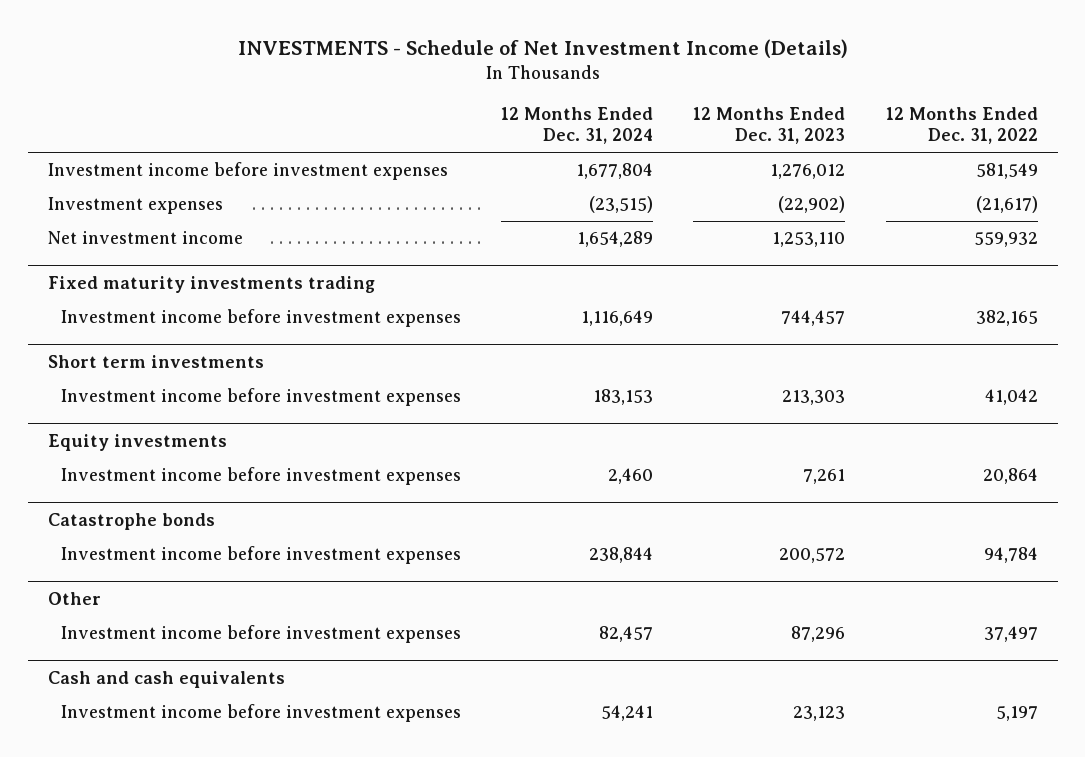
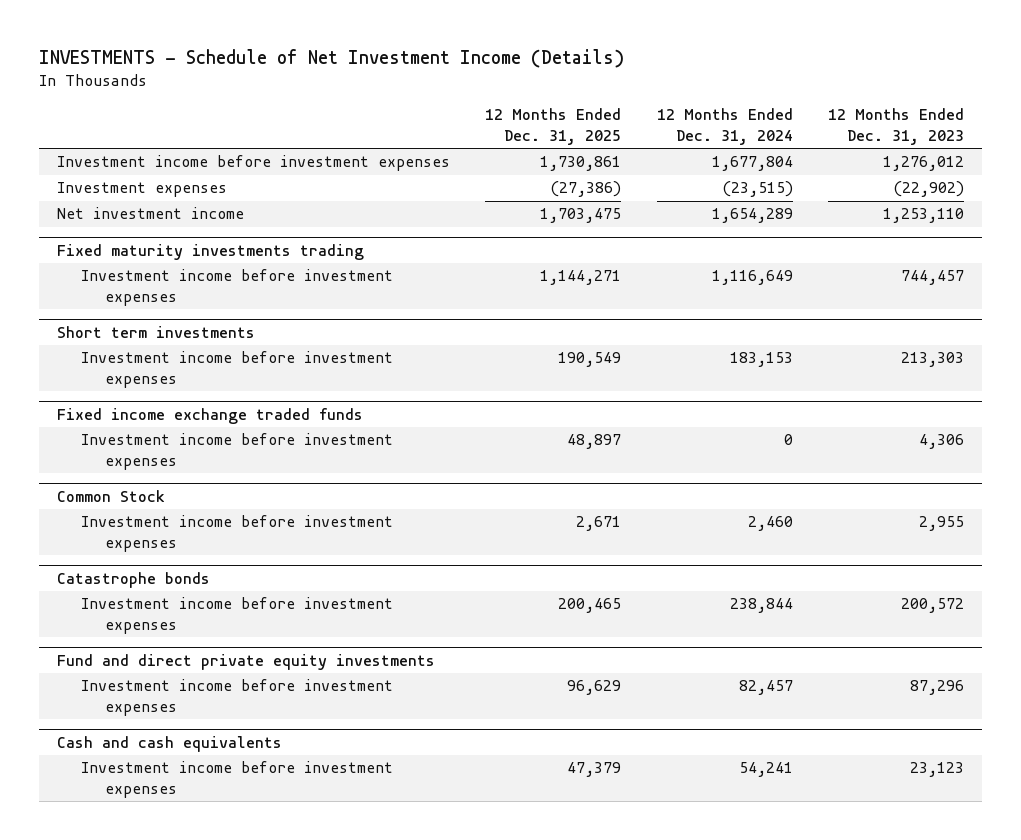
- | 12 Months Ended Dec. 31, 2024 | 12 Months Ended Dec. 31, 2023 | 12 Months Ended Dec. 31, 2022
+ | 12 Months Ended Dec. 31, 2025 | 12 Months Ended Dec. 31, 2024 | 12 Months Ended Dec. 31, 2023
- Equity investments
- Investment income before investment expenses | 2,460 | 7,261 | 20,864
+ Fixed income exchange traded funds
+ Investment income before investment expenses | 48,897 | 0 | 4,306
+ Common Stock
+ Investment income before investment expenses | 2,671 | 2,460 | 2,955
- Other
+ Fund and direct private equity investments

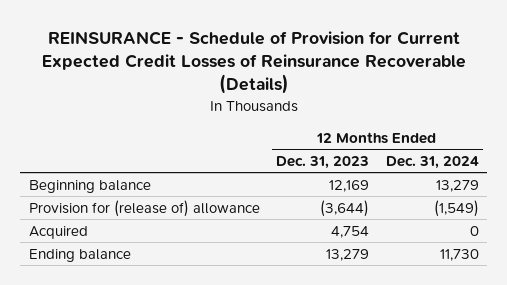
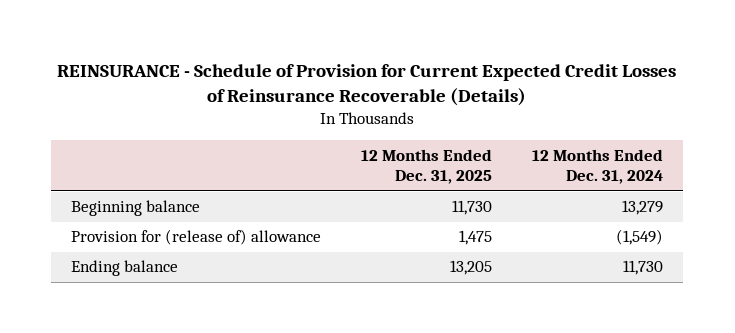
- | 12 Months Ended Dec. 31, 2023 | 12 Months Ended Dec. 31, 2024
+ | 12 Months Ended Dec. 31, 2025 | 12 Months Ended Dec. 31, 2024
- Acquired | 4,754 | 0

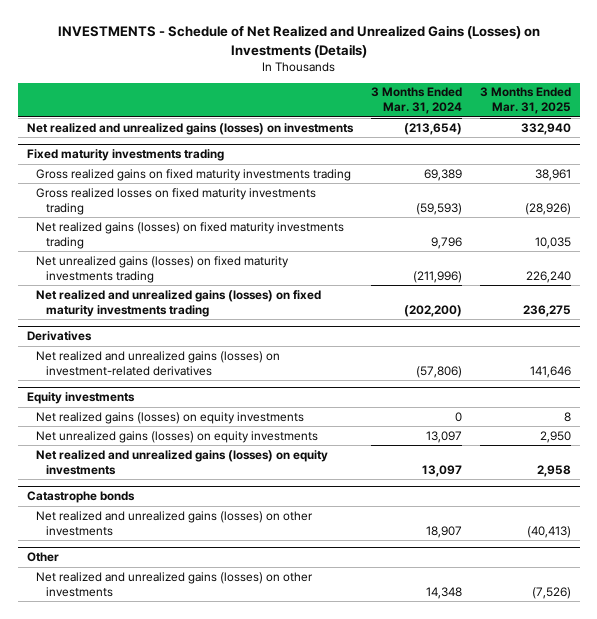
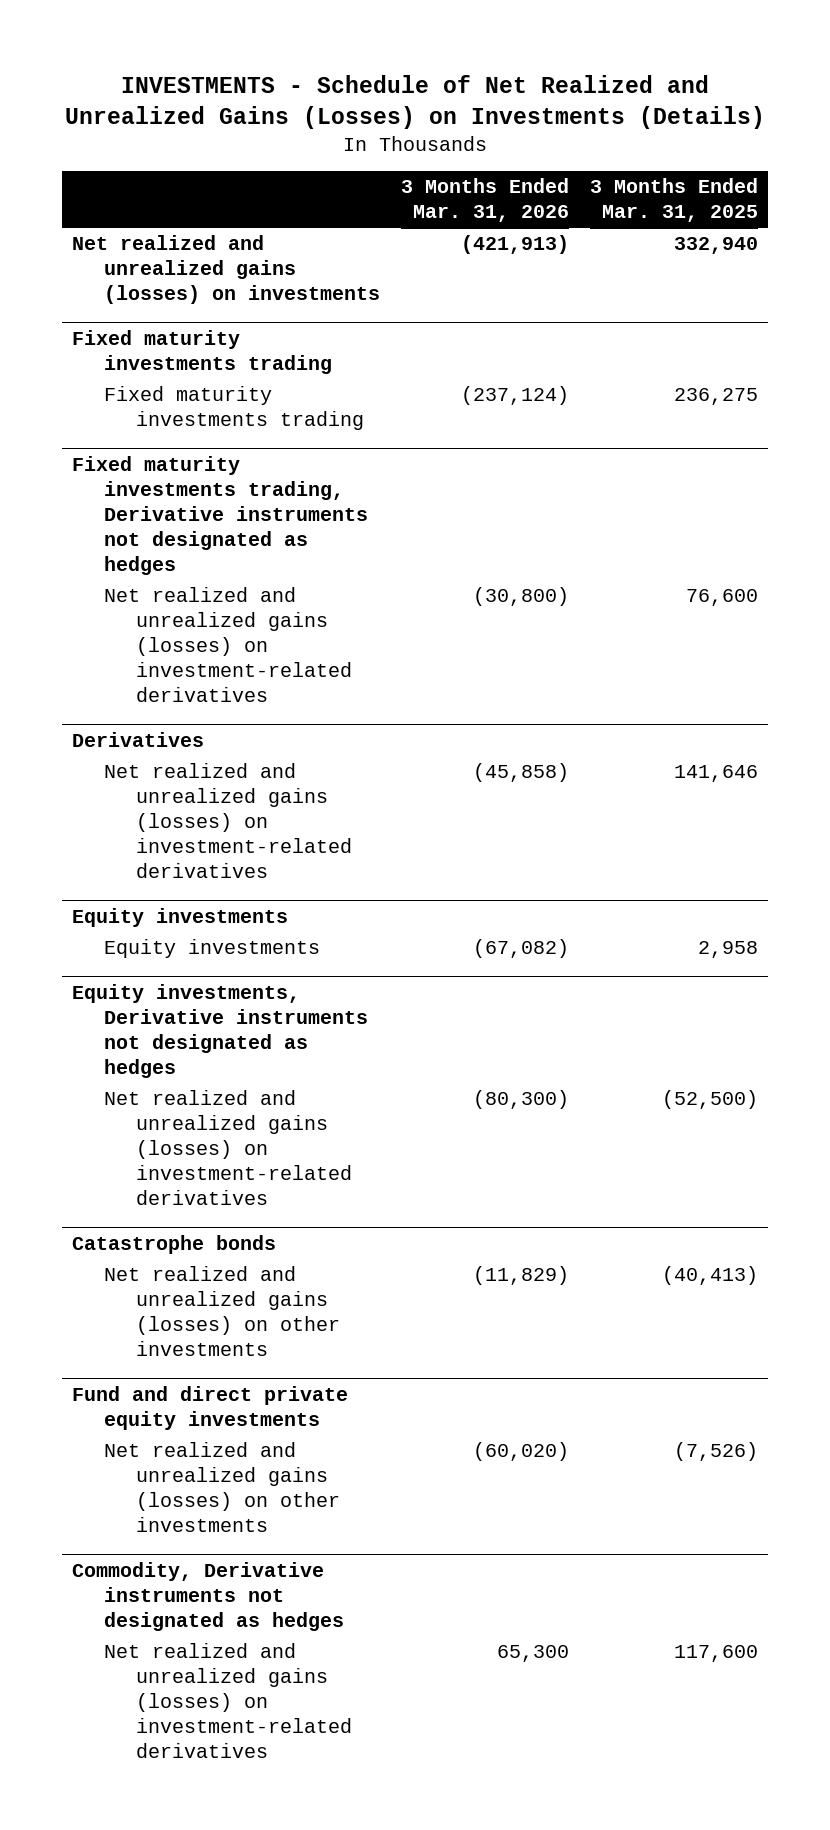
- | 3 Months Ended Mar. 31, 2024 | 3 Months Ended Mar. 31, 2025
+ | 3 Months Ended Mar. 31, 2026 | 3 Months Ended Mar. 31, 2025
@ Fixed maturity investments trading
- Gross realized gains on fixed maturity investments trading | 69,389 | 38,961
- Gross realized losses on fixed maturity investments trading | (59,593) | (28,926)
- Net realized gains (losses) on fixed maturity investments trading | 9,796 | 10,035
- Net unrealized gains (losses) on fixed maturity investments trading | (211,996) | 226,240
- Net realized and unrealized gains (losses) on fixed maturity investments trading | (202,200) | 236,275
+ Fixed maturity investments trading | (237,124) | 236,275
+ Fixed maturity investments trading, Derivative instruments not designated as hedges
+ Net realized and unrealized gains (losses) on investment-related derivatives | (30,800) | 76,600
@ Equity investments
- Net realized gains (losses) on equity investments | 0 | 8
- Net unrealized gains (losses) on equity investments | 13,097 | 2,950
- Net realized and unrealized gains (losses) on equity investments | 13,097 | 2,958
+ Equity investments | (67,082) | 2,958
+ Equity investments, Derivative instruments not designated as hedges
+ Net realized and unrealized gains (losses) on investment-related derivatives | (80,300) | (52,500)
- Other
+ Fund and direct private equity investments
+ Commodity, Derivative instruments not designated as hedges
+ Net realized and unrealized gains (losses) on investment-related derivatives | 65,300 | 117,600

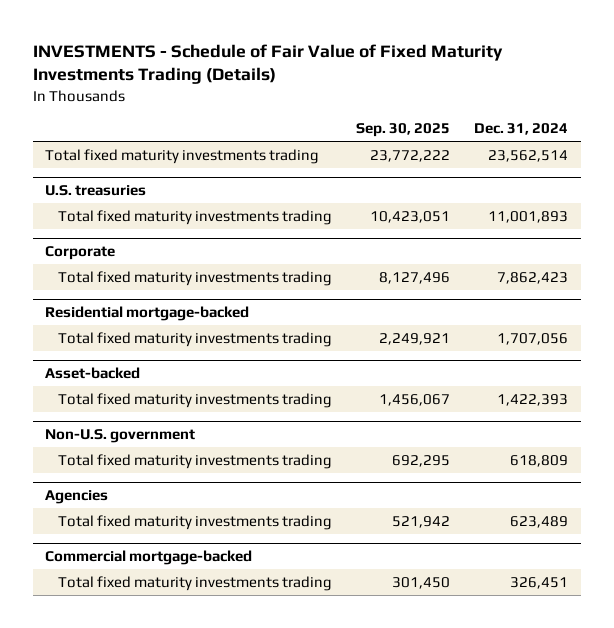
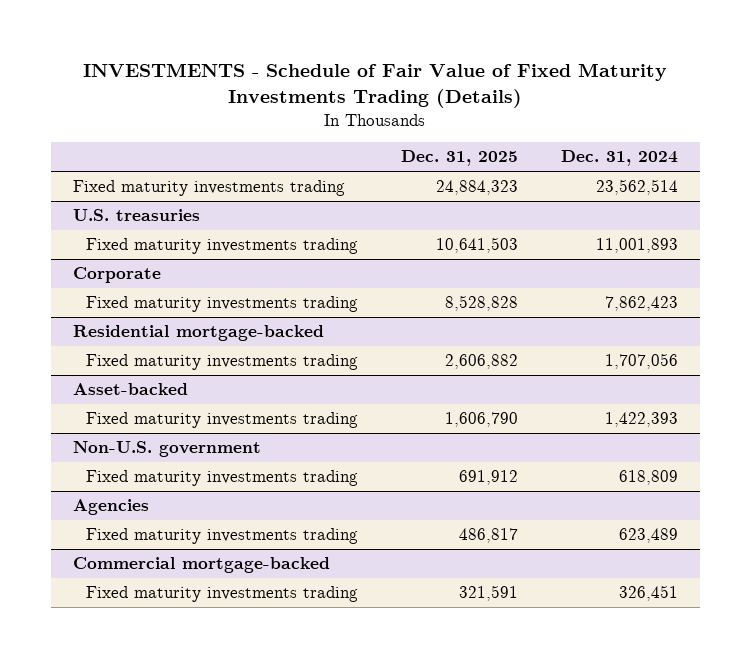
- | Sep. 30, 2025 | Dec. 31, 2024
+ | Dec. 31, 2025 | Dec. 31, 2024
- Total fixed maturity investments trading | 23,772,222 | 23,562,514
+ Fixed maturity investments trading | 24,884,323 | 23,562,514
@ U.S. treasuries
- Total fixed maturity investments trading | 10,423,051 | 11,001,893
+ Fixed maturity investments trading | 10,641,503 | 11,001,893
@ Corporate
- Total fixed maturity investments trading | 8,127,496 | 7,862,423
+ Fixed maturity investments trading | 8,528,828 | 7,862,423
@ Residential mortgage-backed
- Total fixed maturity investments trading | 2,249,921 | 1,707,056
+ Fixed maturity investments trading | 2,606,882 | 1,707,056
@ Asset-backed
- Total fixed maturity investments trading | 1,456,067 | 1,422,393
+ Fixed maturity investments trading | 1,606,790 | 1,422,393
@ Non-U.S. government
- Total fixed maturity investments trading | 692,295 | 618,809
+ Fixed maturity investments trading | 691,912 | 618,809
@ Agencies
- Total fixed maturity investments trading | 521,942 | 623,489
+ Fixed maturity investments trading | 486,817 | 623,489
@ Commercial mortgage-backed
- Total fixed maturity investments trading | 301,450 | 326,451
+ Fixed maturity investments trading | 321,591 | 326,451

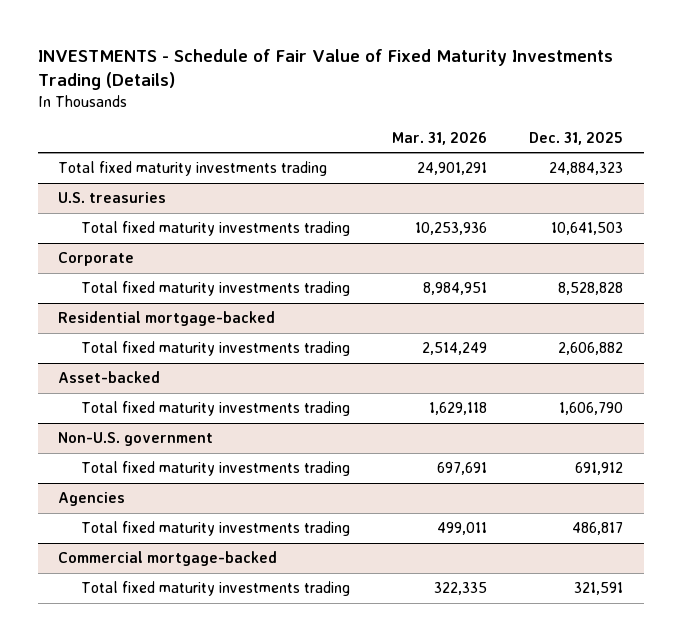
- | Dec. 31, 2025 | Dec. 31, 2024
+ | Mar. 31, 2026 | Dec. 31, 2025
- Fixed maturity investments trading | 24,884,323 | 23,562,514
+ Total fixed maturity investments trading | 24,901,291 | 24,884,323
@ U.S. treasuries
- Fixed maturity investments trading | 10,641,503 | 11,001,893
+ Total fixed maturity investments trading | 10,253,936 | 10,641,503
@ Corporate
- Fixed maturity investments trading | 8,528,828 | 7,862,423
+ Total fixed maturity investments trading | 8,984,951 | 8,528,828
@ Residential mortgage-backed
- Fixed maturity investments trading | 2,606,882 | 1,707,056
+ Total fixed maturity investments trading | 2,514,249 | 2,606,882
@ Asset-backed
- Fixed maturity investments trading | 1,606,790 | 1,422,393
+ Total fixed maturity investments trading | 1,629,118 | 1,606,790
@ Non-U.S. government
- Fixed maturity investments trading | 691,912 | 618,809
+ Total fixed maturity investments trading | 697,691 | 691,912
@ Agencies
- Fixed maturity investments trading | 486,817 | 623,489
+ Total fixed maturity investments trading | 499,011 | 486,817
@ Commercial mortgage-backed
- Fixed maturity investments trading | 321,591 | 326,451
+ Total fixed maturity investments trading | 322,335 | 321,591

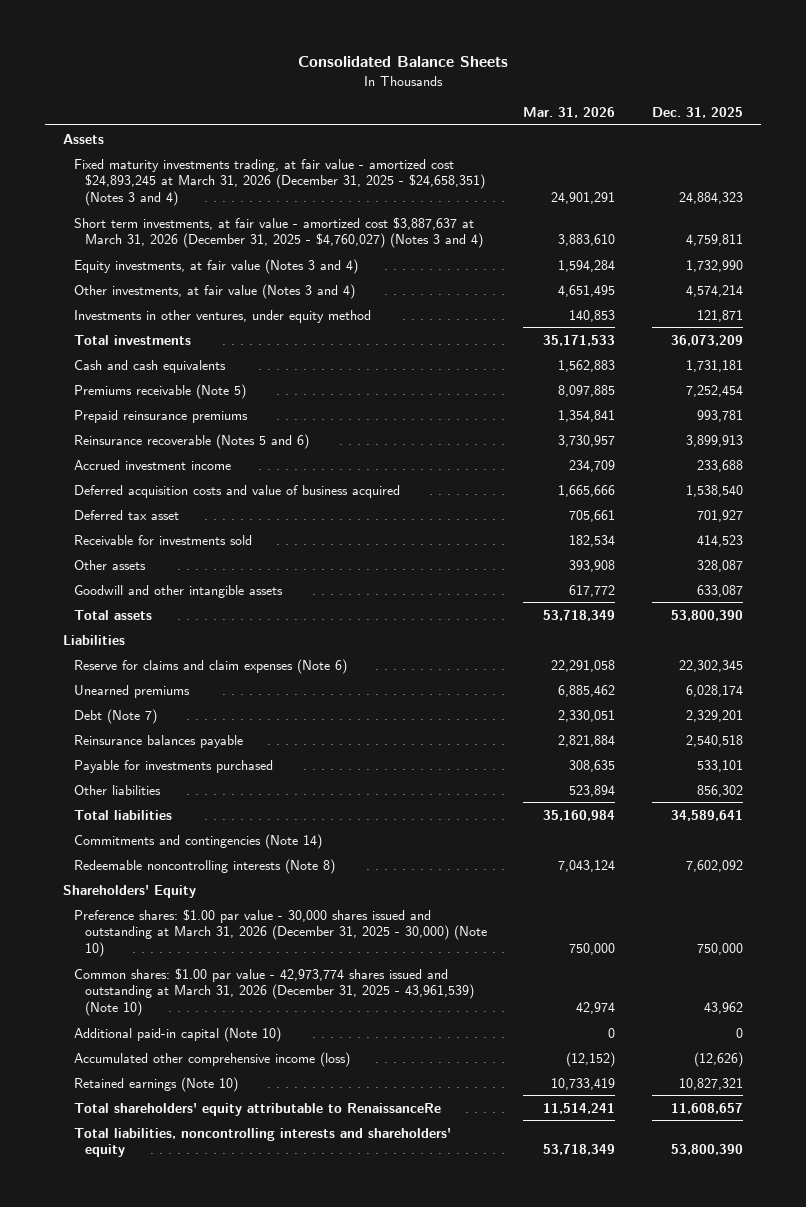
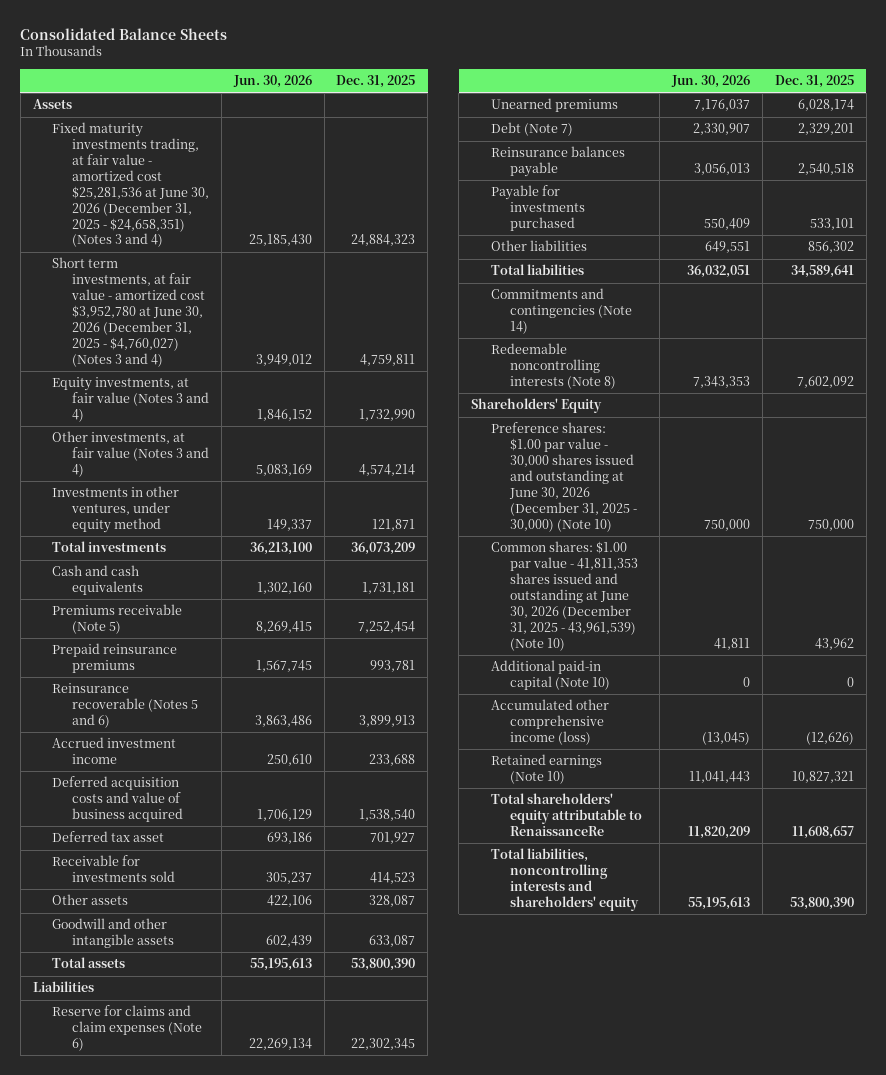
- | Mar. 31, 2026 | Dec. 31, 2025
+ | Jun. 30, 2026 | Dec. 31, 2025
- Fixed maturity investments trading, at fair value - amortized cost $24,893,245 at March 31, 2026 (December 31, 2025 - $24,658,351) (Notes 3 and 4) | 24,901,291 | 24,884,323
- Short term investments, at fair value - amortized cost $3,887,637 at March 31, 2026 (December 31, 2025 - $4,760,027) (Notes 3 and 4) | 3,883,610 | 4,759,811
+ Fixed maturity investments trading, at fair value - amortized cost $25,281,536 at June 30, 2026 (December 31, 2025 - $24,658,351) (Notes 3 and 4) | 25,185,430 | 24,884,323
+ Short term investments, at fair value - amortized cost $3,952,780 at June 30, 2026 (December 31, 2025 - $4,760,027) (Notes 3 and 4) | 3,949,012 | 4,759,811
- Preference shares: $1.00 par value - 30,000 shares issued and outstanding at March 31, 2026 (December 31, 2025 - 30,000) (Note 10) | 750,000 | 750,000
- Common shares: $1.00 par value - 42,973,774 shares issued and outstanding at March 31, 2026 (December 31, 2025 - 43,961,539) (Note 10) | 42,974 | 43,962
+ Preference shares: $1.00 par value - 30,000 shares issued and outstanding at June 30, 2026 (December 31, 2025 - 30,000) (Note 10) | 750,000 | 750,000
+ Common shares: $1.00 par value - 41,811,353 shares issued and outstanding at June 30, 2026 (December 31, 2025 - 43,961,539) (Note 10) | 41,811 | 43,962

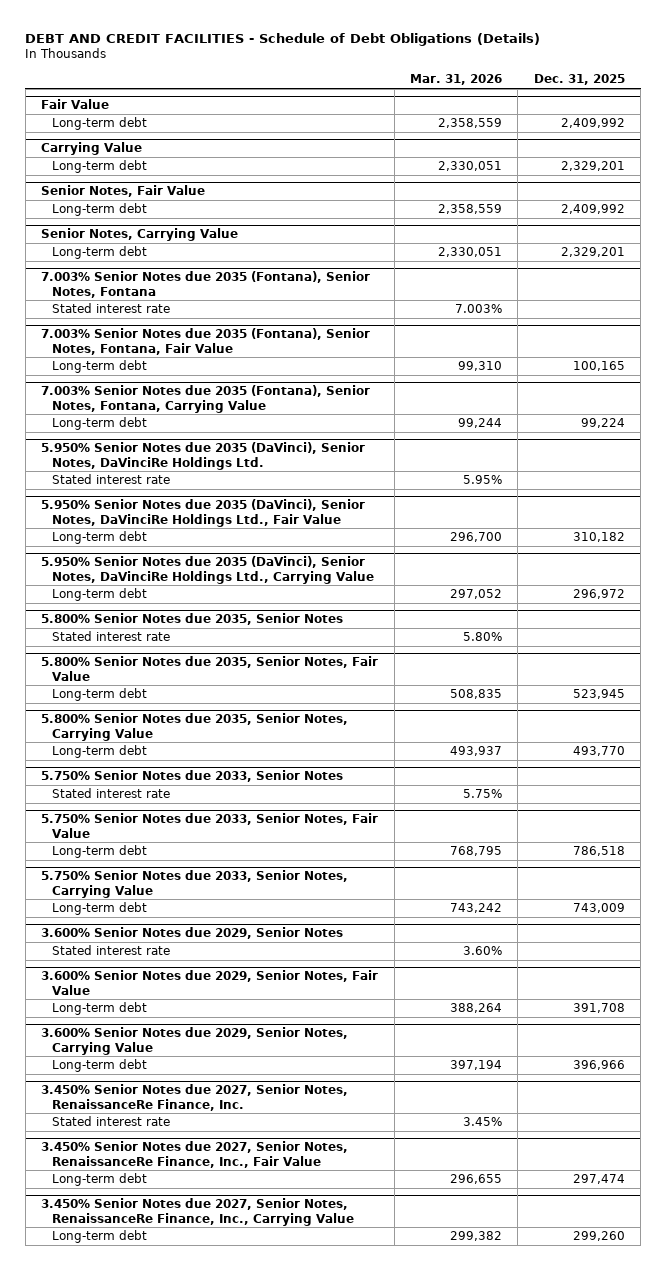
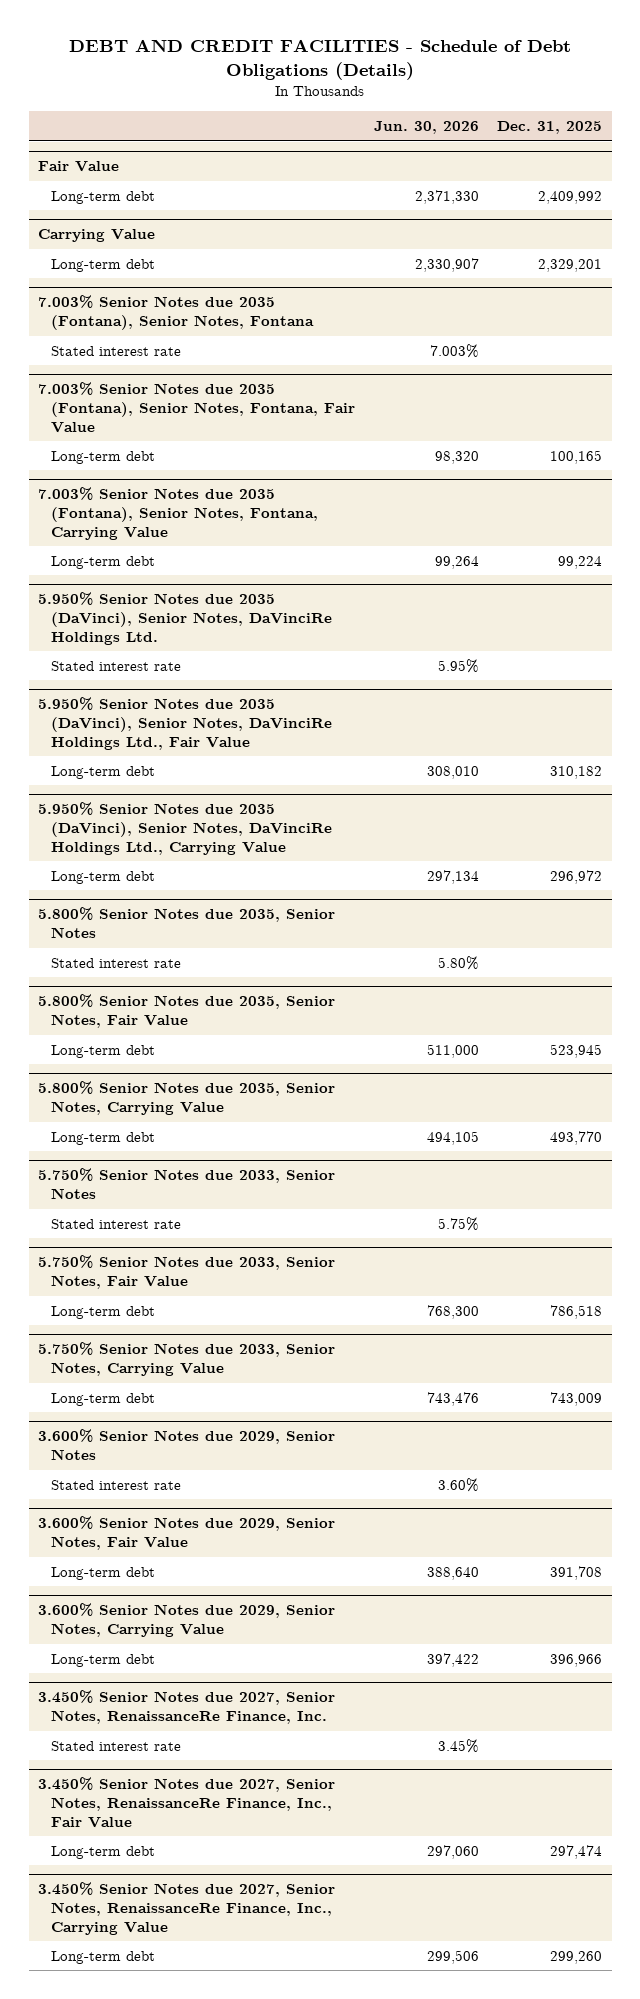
- | Mar. 31, 2026 | Dec. 31, 2025
+ | Jun. 30, 2026 | Dec. 31, 2025
- Senior Notes, Fair Value
- Long-term debt | 2,358,559 | 2,409,992
- Senior Notes, Carrying Value
- Long-term debt | 2,330,051 | 2,329,201

